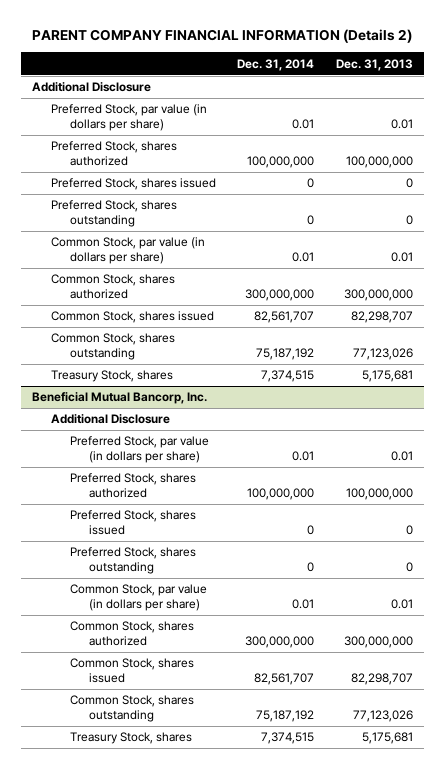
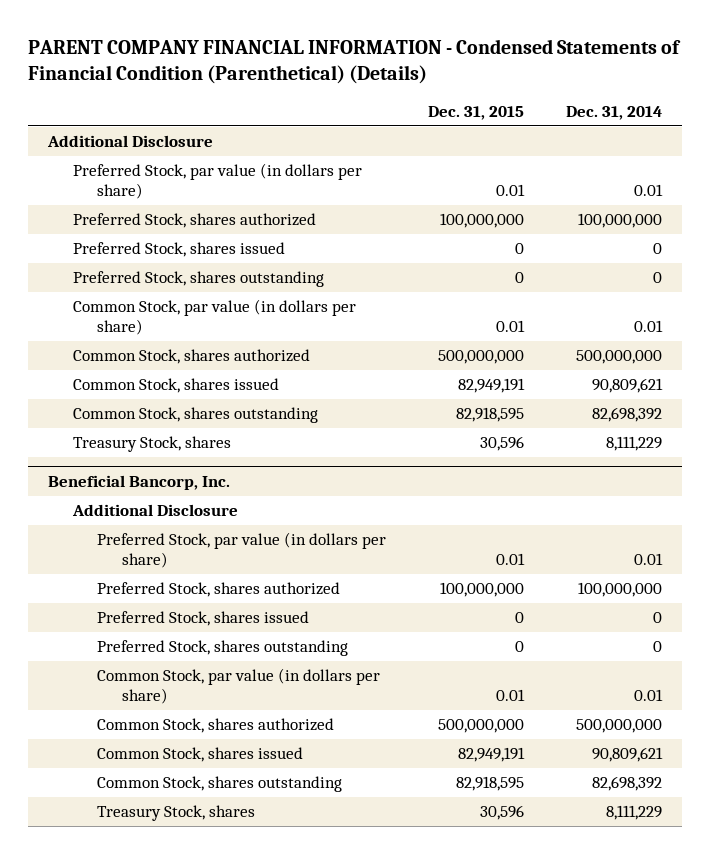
- PARENT COMPANY FINANCIAL INFORMATION (Details 2)
+ PARENT COMPANY FINANCIAL INFORMATION - Condensed Statements of Financial Condition (Parenthetical) (Details)
- | Dec. 31, 2014 | Dec. 31, 2013
+ | Dec. 31, 2015 | Dec. 31, 2014
- Common Stock, shares authorized | 300,000,000 | 300,000,000
- Common Stock, shares issued | 82,561,707 | 82,298,707
- Common Stock, shares outstanding | 75,187,192 | 77,123,026
- Treasury Stock, shares | 7,374,515 | 5,175,681
- Beneficial Mutual Bancorp, Inc.
+ Common Stock, shares authorized | 500,000,000 | 500,000,000
+ Common Stock, shares issued | 82,949,191 | 90,809,621
+ Common Stock, shares outstanding | 82,918,595 | 82,698,392
+ Treasury Stock, shares | 30,596 | 8,111,229
+ Beneficial Bancorp, Inc.
- Common Stock, shares authorized | 300,000,000 | 300,000,000
- Common Stock, shares issued | 82,561,707 | 82,298,707
- Common Stock, shares outstanding | 75,187,192 | 77,123,026
- Treasury Stock, shares | 7,374,515 | 5,175,681
+ Common Stock, shares authorized | 500,000,000 | 500,000,000
+ Common Stock, shares issued | 82,949,191 | 90,809,621
+ Common Stock, shares outstanding | 82,918,595 | 82,698,392
+ Treasury Stock, shares | 30,596 | 8,111,229

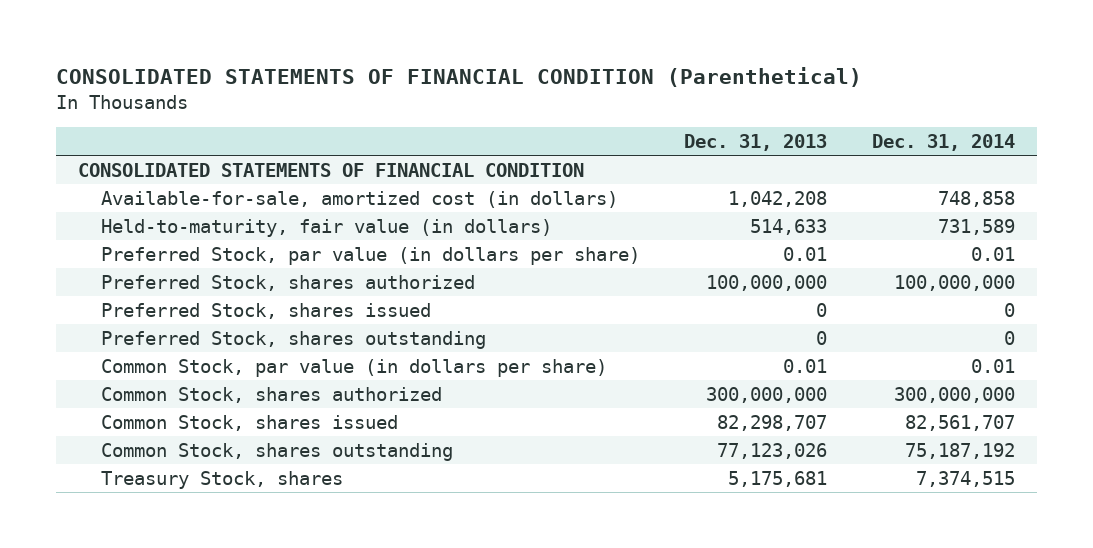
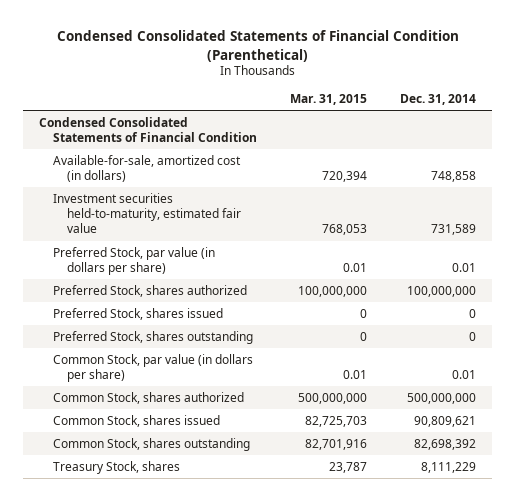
- CONSOLIDATED STATEMENTS OF FINANCIAL CONDITION (Parenthetical)
+ Condensed Consolidated Statements of Financial Condition (Parenthetical)
- | Dec. 31, 2013 | Dec. 31, 2014
+ | Mar. 31, 2015 | Dec. 31, 2014
- CONSOLIDATED STATEMENTS OF FINANCIAL CONDITION
+ Condensed Consolidated Statements of Financial Condition
- Held-to-maturity, fair value (in dollars) | 514,633 | 731,589
+ Investment securities held-to-maturity, estimated fair value | 768,053 | 731,589
- Common Stock, shares authorized | 300,000,000 | 300,000,000
- Common Stock, shares issued | 82,298,707 | 82,561,707
- Common Stock, shares outstanding | 77,123,026 | 75,187,192
- Treasury Stock, shares | 5,175,681 | 7,374,515
+ Common Stock, shares authorized | 500,000,000 | 500,000,000
+ Common Stock, shares issued | 82,725,703 | 90,809,621
+ Common Stock, shares outstanding | 82,701,916 | 82,698,392
+ Treasury Stock, shares | 23,787 | 8,111,229

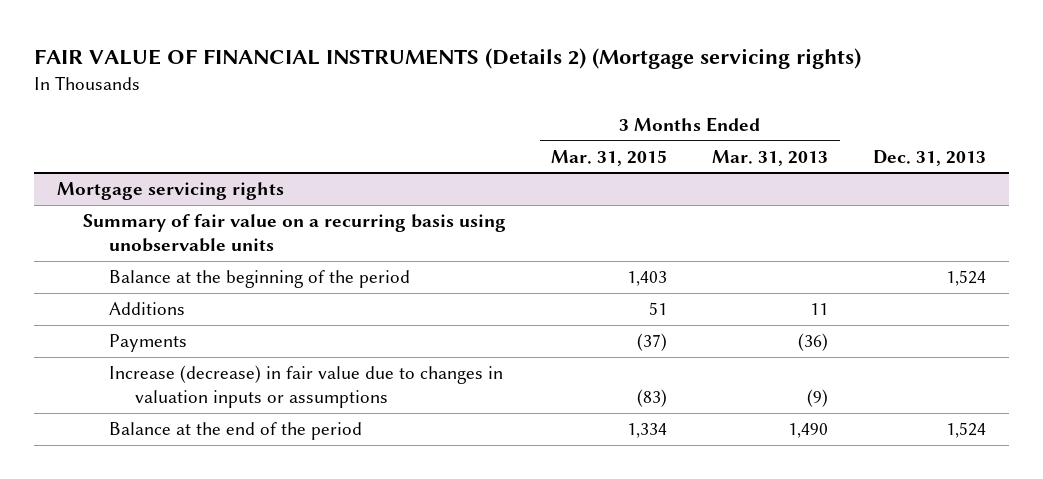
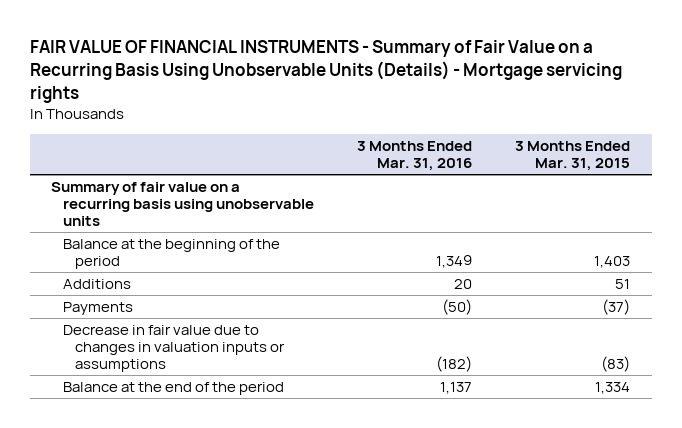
- FAIR VALUE OF FINANCIAL INSTRUMENTS (Details 2) (Mortgage servicing rights)
+ FAIR VALUE OF FINANCIAL INSTRUMENTS - Summary of Fair Value on a Recurring Basis Using Unobservable Units (Details) - Mortgage servicing rights
- | 3 Months Ended Mar. 31, 2015 | 3 Months Ended Mar. 31, 2013 | Dec. 31, 2013
+ | 3 Months Ended Mar. 31, 2016 | 3 Months Ended Mar. 31, 2015
- Mortgage servicing rights
- Increase (decrease) in fair value due to changes in valuation inputs or assumptions | (83) | (9) |
+ Decrease in fair value due to changes in valuation inputs or assumptions | (182) | (83)

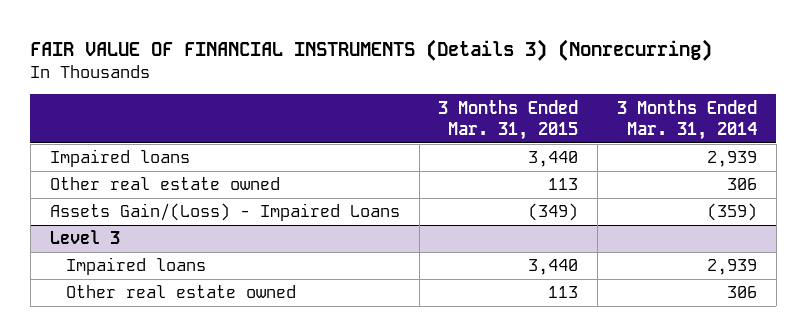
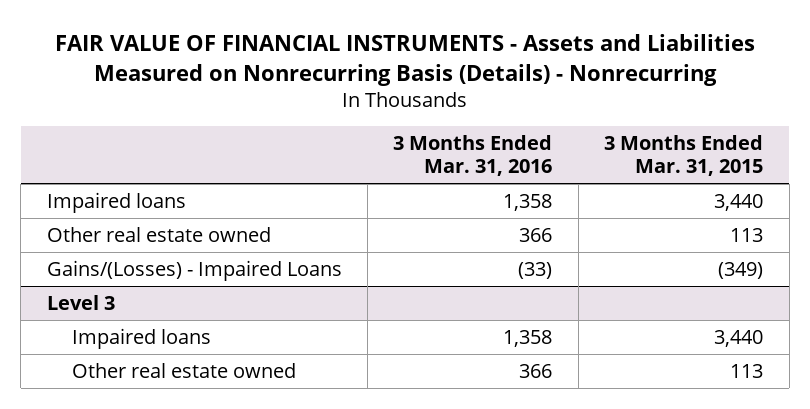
- FAIR VALUE OF FINANCIAL INSTRUMENTS (Details 3) (Nonrecurring)
+ FAIR VALUE OF FINANCIAL INSTRUMENTS - Assets and Liabilities Measured on Nonrecurring Basis (Details) - Nonrecurring
- | 3 Months Ended Mar. 31, 2015 | 3 Months Ended Mar. 31, 2014
+ | 3 Months Ended Mar. 31, 2016 | 3 Months Ended Mar. 31, 2015
- Assets Gain/(Loss) - Impaired Loans | (349) | (359)
+ Gains/(Losses) - Impaired Loans | (33) | (349)

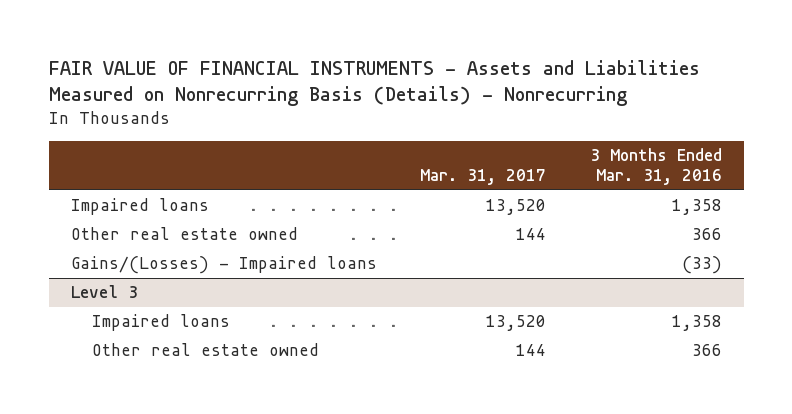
- | 3 Months Ended Mar. 31, 2016 | 3 Months Ended Mar. 31, 2015
+ | Mar. 31, 2017 | 3 Months Ended Mar. 31, 2016
- Gains/(Losses) - Impaired Loans | (33) | (349)
+ Gains/(Losses) - Impaired loans | | (33)

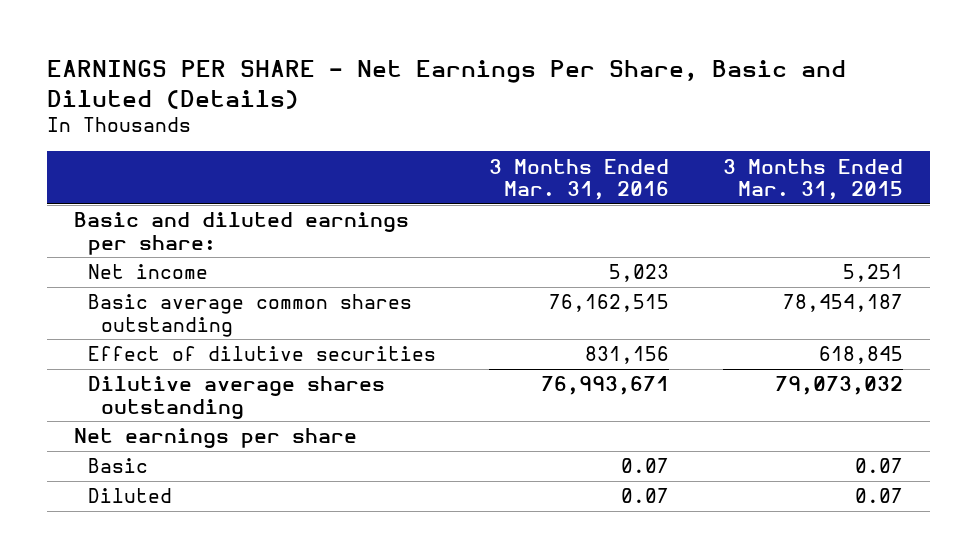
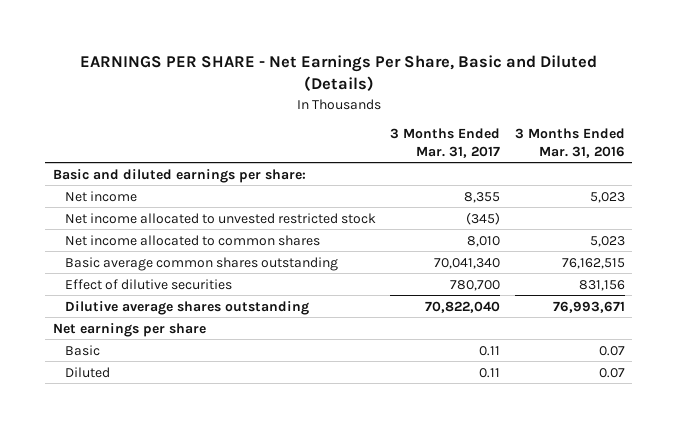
- | 3 Months Ended Mar. 31, 2016 | 3 Months Ended Mar. 31, 2015
+ | 3 Months Ended Mar. 31, 2017 | 3 Months Ended Mar. 31, 2016
+ Net income allocated to unvested restricted stock | (345) |
+ Net income allocated to common shares | 8,010 | 5,023

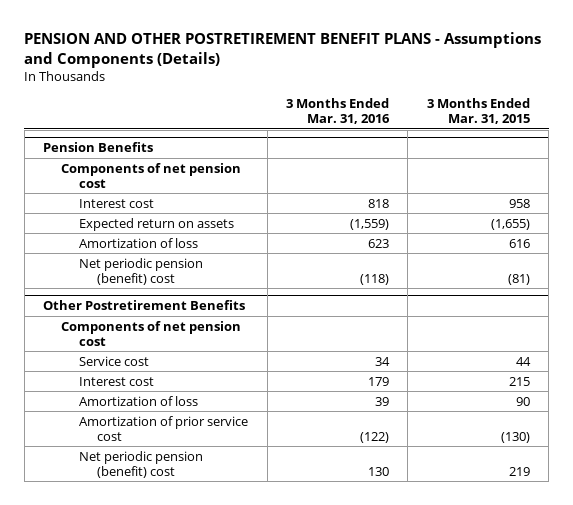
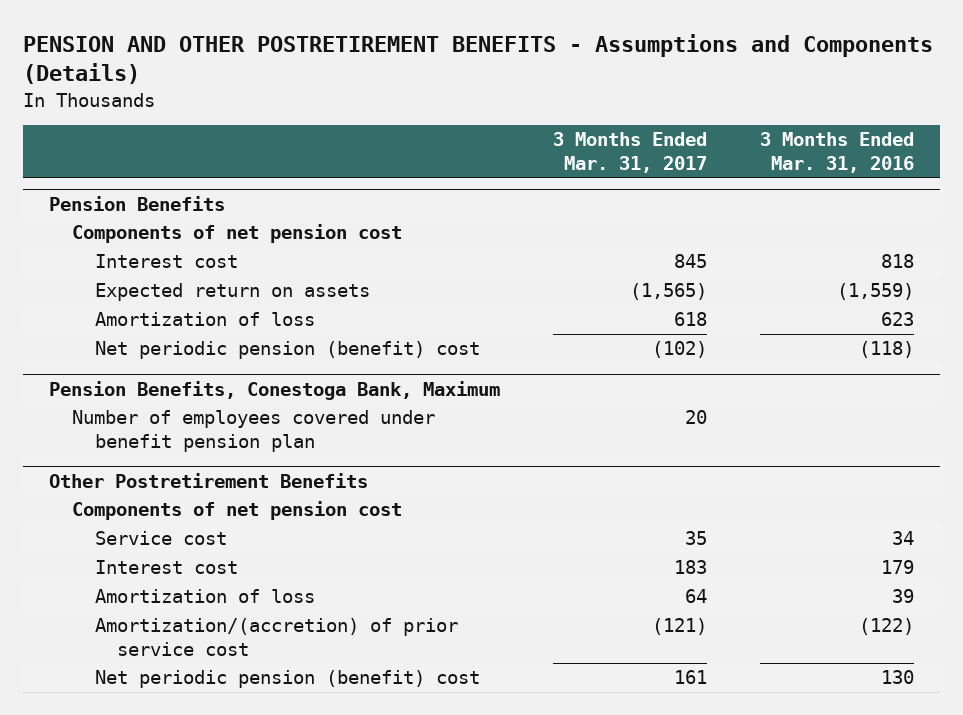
- PENSION AND OTHER POSTRETIREMENT BENEFIT PLANS - Assumptions and Components (Details)
+ PENSION AND OTHER POSTRETIREMENT BENEFITS - Assumptions and Components (Details)
- | 3 Months Ended Mar. 31, 2016 | 3 Months Ended Mar. 31, 2015
+ | 3 Months Ended Mar. 31, 2017 | 3 Months Ended Mar. 31, 2016
+ Pension Benefits, Conestoga Bank, Maximum
+ Number of employees covered under benefit pension plan | 20 |
@ Other Postretirement Benefits
- Amortization of prior service cost | (122) | (130)
+ Amortization/(accretion) of prior service cost | (121) | (122)

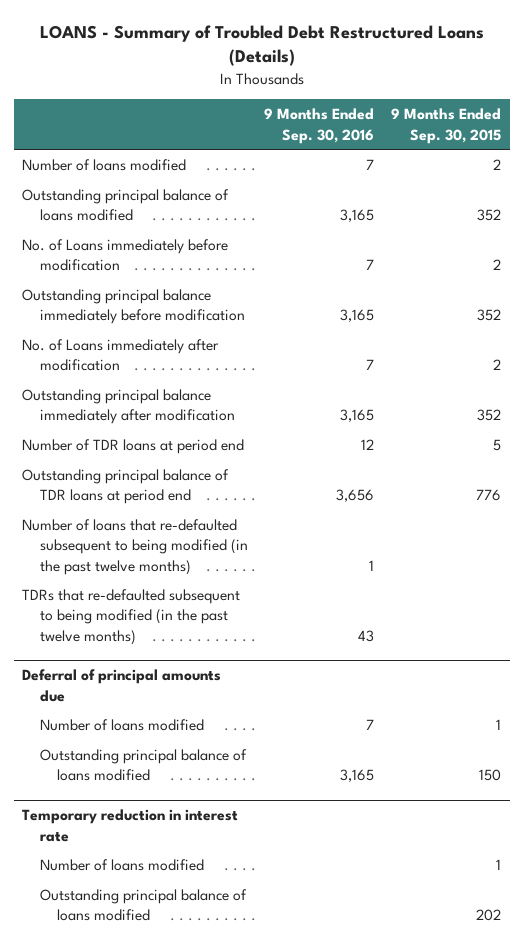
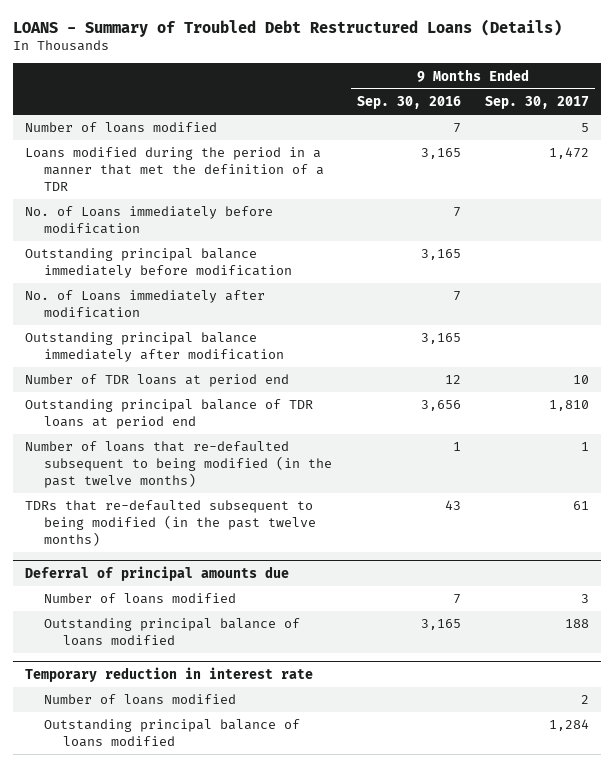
- | 9 Months Ended Sep. 30, 2016 | 9 Months Ended Sep. 30, 2015
+ | 9 Months Ended Sep. 30, 2016 | 9 Months Ended Sep. 30, 2017
- Outstanding principal balance of loans modified | 3,165 | 352
+ Loans modified during the period in a manner that met the definition of a TDR | 3,165 | 1,472

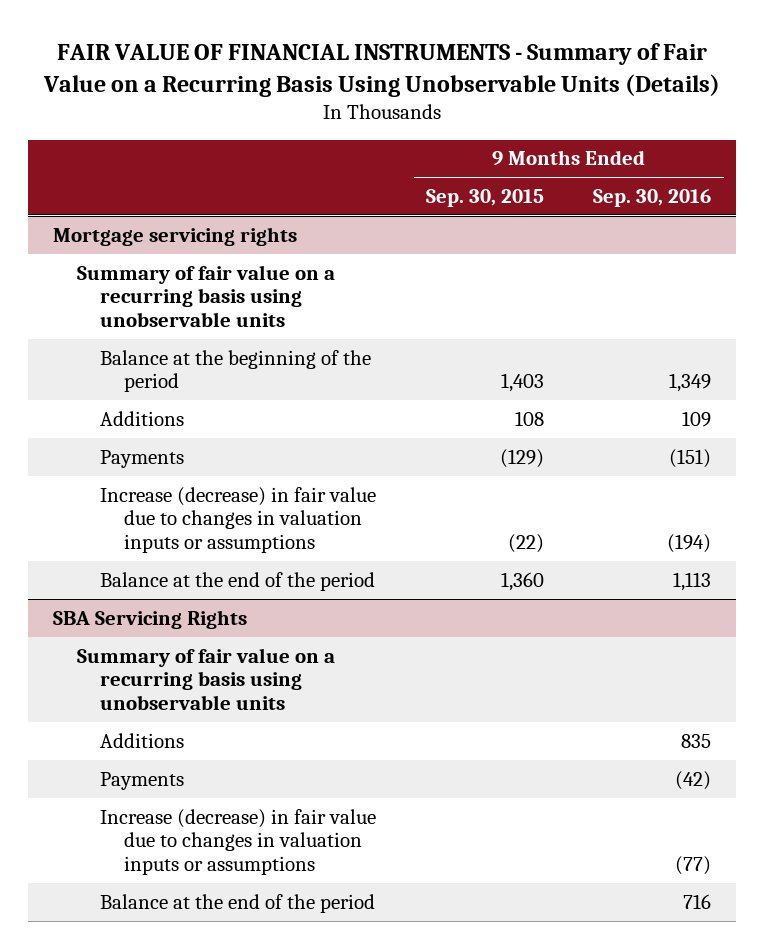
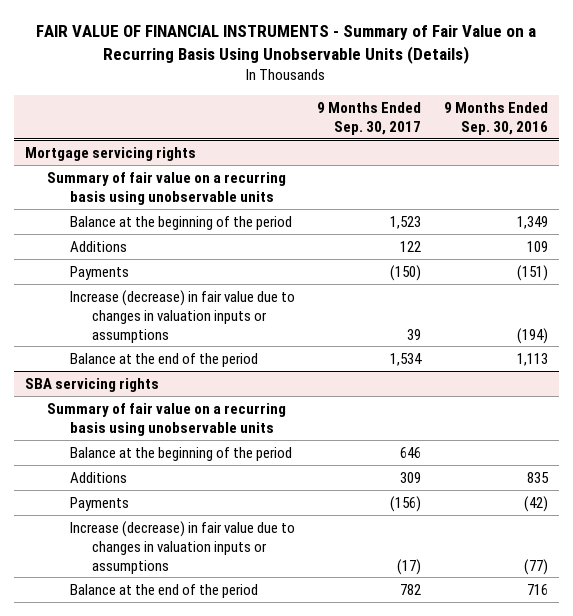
- | 9 Months Ended Sep. 30, 2015 | 9 Months Ended Sep. 30, 2016
+ | 9 Months Ended Sep. 30, 2017 | 9 Months Ended Sep. 30, 2016
- SBA Servicing Rights
+ SBA servicing rights
+ Balance at the beginning of the period | 646 |

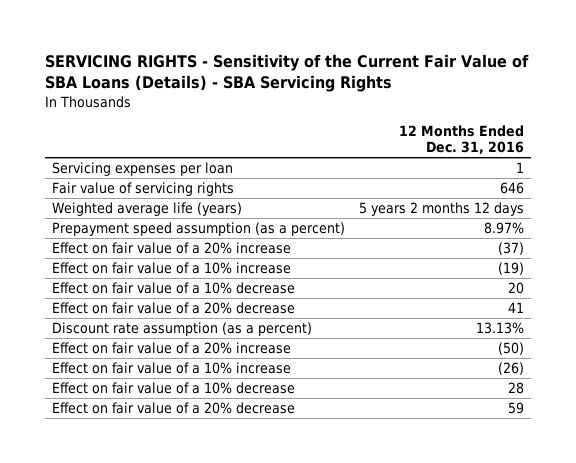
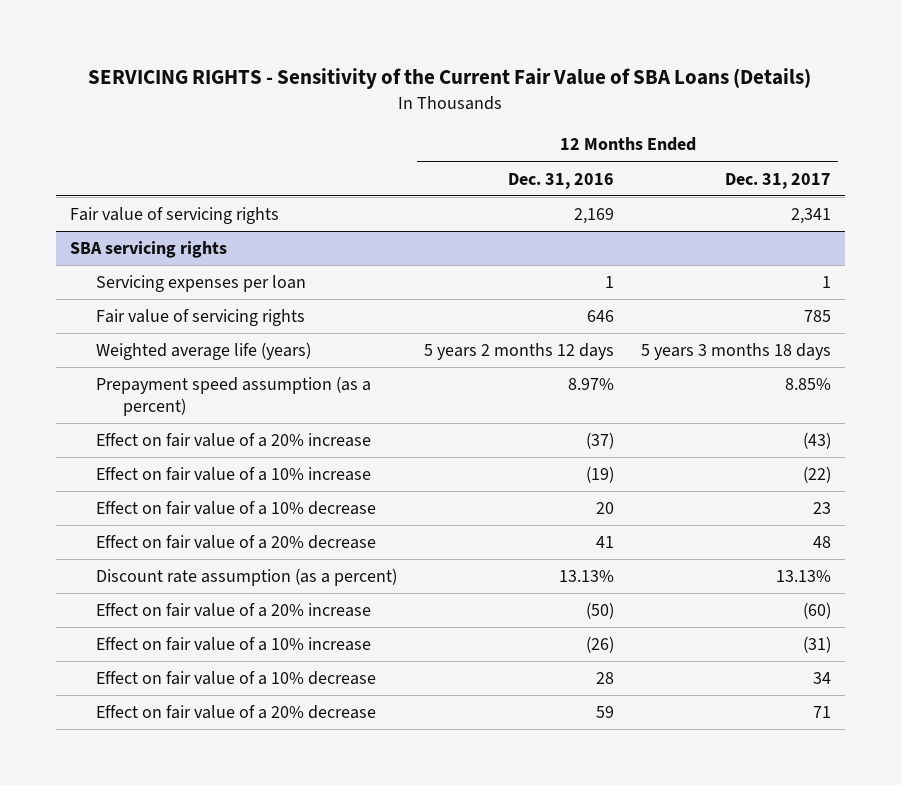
- SERVICING RIGHTS - Sensitivity of the Current Fair Value of SBA Loans (Details) - SBA Servicing Rights
+ SERVICING RIGHTS - Sensitivity of the Current Fair Value of SBA Loans (Details)
- | 12 Months Ended Dec. 31, 2016
+ | 12 Months Ended Dec. 31, 2016 | 12 Months Ended Dec. 31, 2017
+ Fair value of servicing rights | 2,169 | 2,341
+ SBA servicing rights

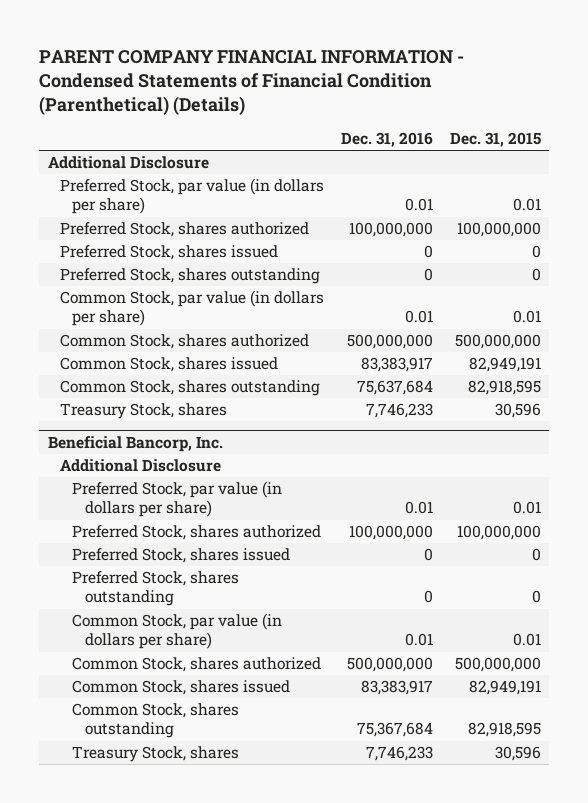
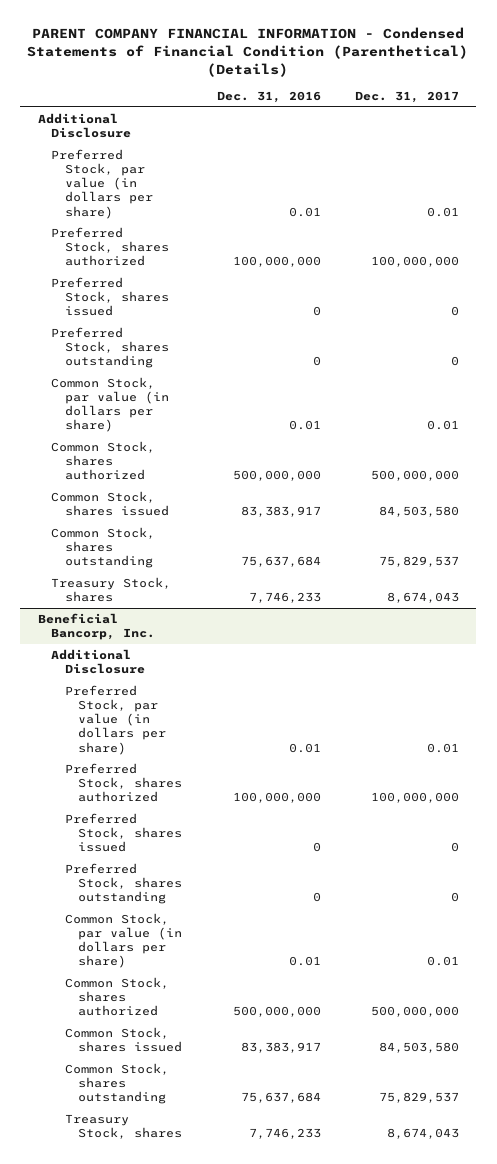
- | Dec. 31, 2016 | Dec. 31, 2015
+ | Dec. 31, 2016 | Dec. 31, 2017
@ Beneficial Bancorp, Inc.
- Common Stock, shares outstanding | 75,367,684 | 82,918,595
+ Common Stock, shares outstanding | 75,637,684 | 75,829,537

